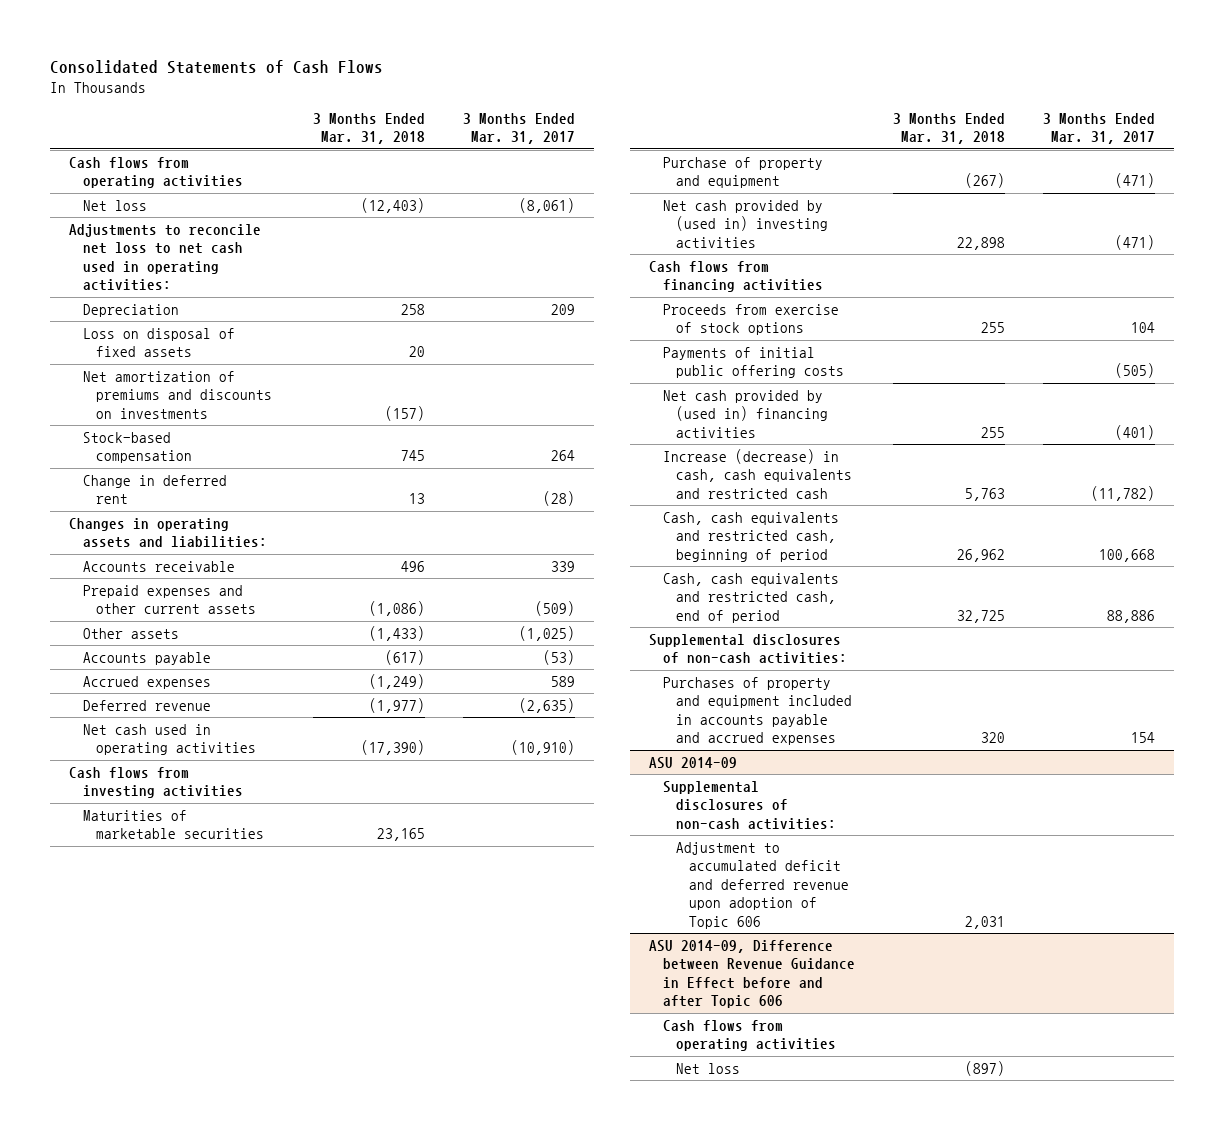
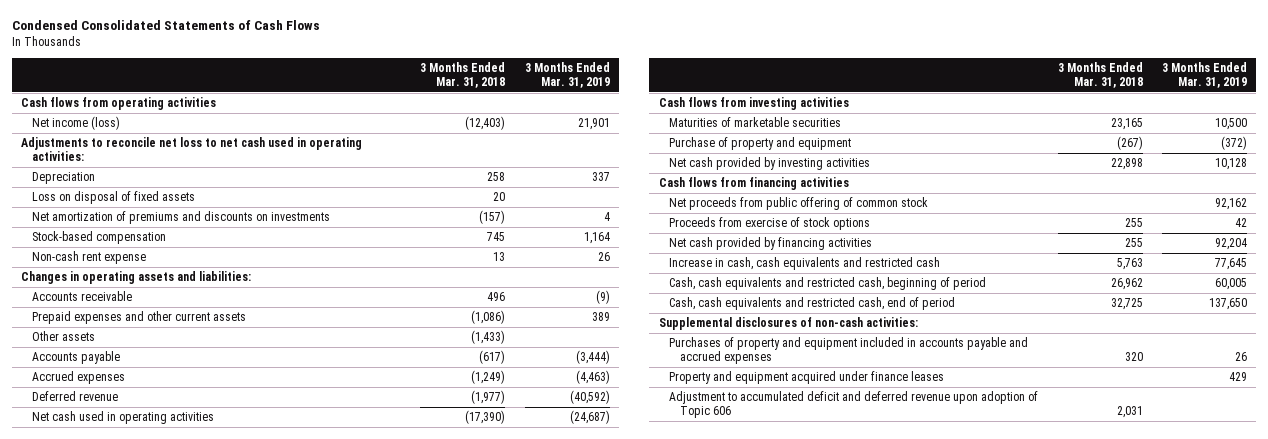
- Consolidated Statements of Cash Flows
+ Condensed Consolidated Statements of Cash Flows
- | 3 Months Ended Mar. 31, 2018 | 3 Months Ended Mar. 31, 2017
+ | 3 Months Ended Mar. 31, 2018 | 3 Months Ended Mar. 31, 2019
- Net loss | (12,403) | (8,061)
+ Net income (loss) | (12,403) | 21,901
- Change in deferred rent | 13 | (28)
+ Non-cash rent expense | 13 | 26
- Net cash provided by (used in) investing activities | 22,898 | (471)
+ Net cash provided by investing activities | 22,898 | 10,128
+ Net proceeds from public offering of common stock | | 92,162
- Payments of initial public offering costs | | (505)
- Net cash provided by (used in) financing activities | 255 | (401)
- Increase (decrease) in cash, cash equivalents and restricted cash | 5,763 | (11,782)
+ Net cash provided by financing activities | 255 | 92,204
+ Increase in cash, cash equivalents and restricted cash | 5,763 | 77,645
- ASU 2014-09
- Supplemental disclosures of non-cash activities:
+ Property and equipment acquired under finance leases | | 429
- ASU 2014-09, Difference between Revenue Guidance in Effect before and after Topic 606
- Cash flows from operating activities
- Net loss | (897) |

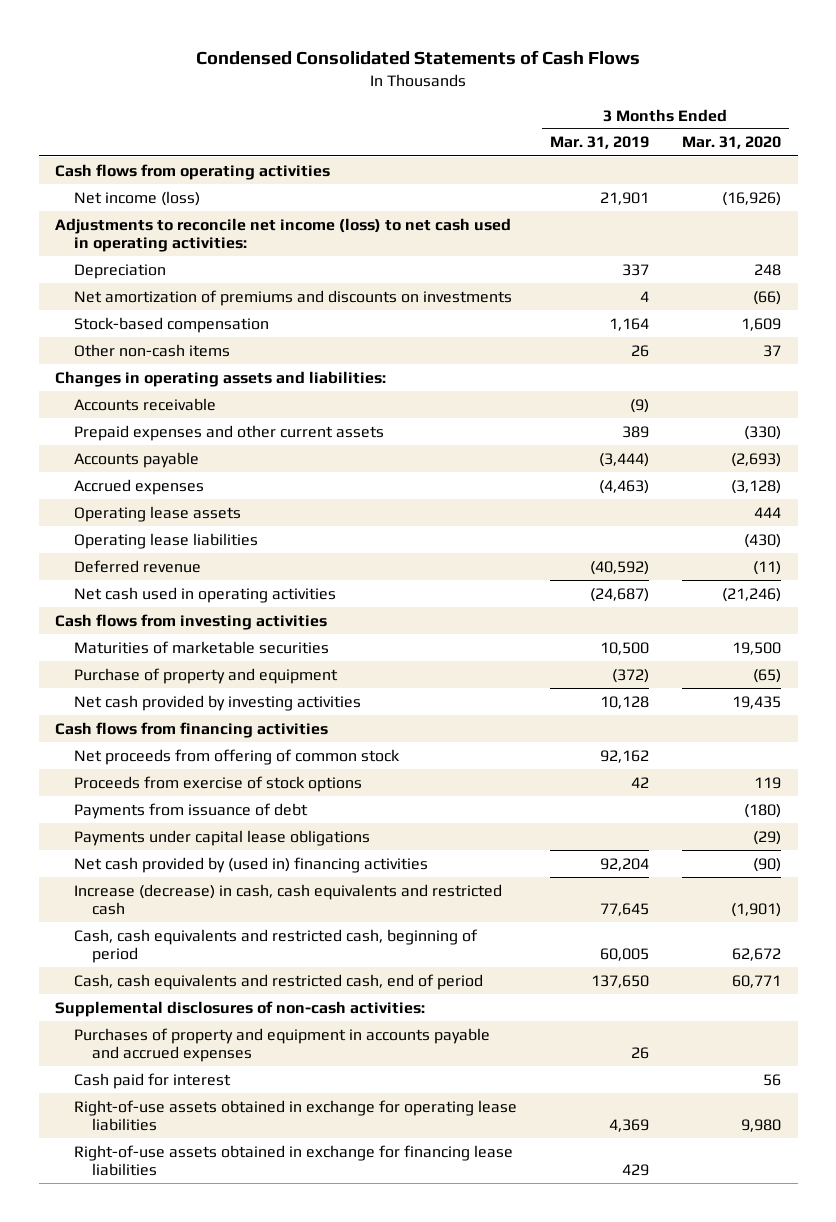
- | 3 Months Ended Mar. 31, 2018 | 3 Months Ended Mar. 31, 2019
+ | 3 Months Ended Mar. 31, 2019 | 3 Months Ended Mar. 31, 2020
- Adjustments to reconcile net loss to net cash used in operating activities:
+ Adjustments to reconcile net income (loss) to net cash used in operating activities:
- Loss on disposal of fixed assets | 20 |
- Non-cash rent expense | 13 | 26
+ Other non-cash items | 26 | 37
- Other assets | (1,433) |
+ Operating lease assets | | 444
+ Operating lease liabilities | | (430)
- Net proceeds from public offering of common stock | | 92,162
+ Net proceeds from offering of common stock | 92,162 |
- Net cash provided by financing activities | 255 | 92,204
- Increase in cash, cash equivalents and restricted cash | 5,763 | 77,645
+ Payments from issuance of debt | | (180)
+ Payments under capital lease obligations | | (29)
+ Net cash provided by (used in) financing activities | 92,204 | (90)
+ Increase (decrease) in cash, cash equivalents and restricted cash | 77,645 | (1,901)
- Purchases of property and equipment included in accounts payable and accrued expenses | 320 | 26
- Property and equipment acquired under finance leases | | 429
- Adjustment to accumulated deficit and deferred revenue upon adoption of Topic 606 | 2,031 |
+ Purchases of property and equipment in accounts payable and accrued expenses | 26 |
+ Cash paid for interest | | 56
+ Right-of-use assets obtained in exchange for operating lease liabilities | 4,369 | 9,980
+ Right-of-use assets obtained in exchange for financing lease liabilities | 429 |

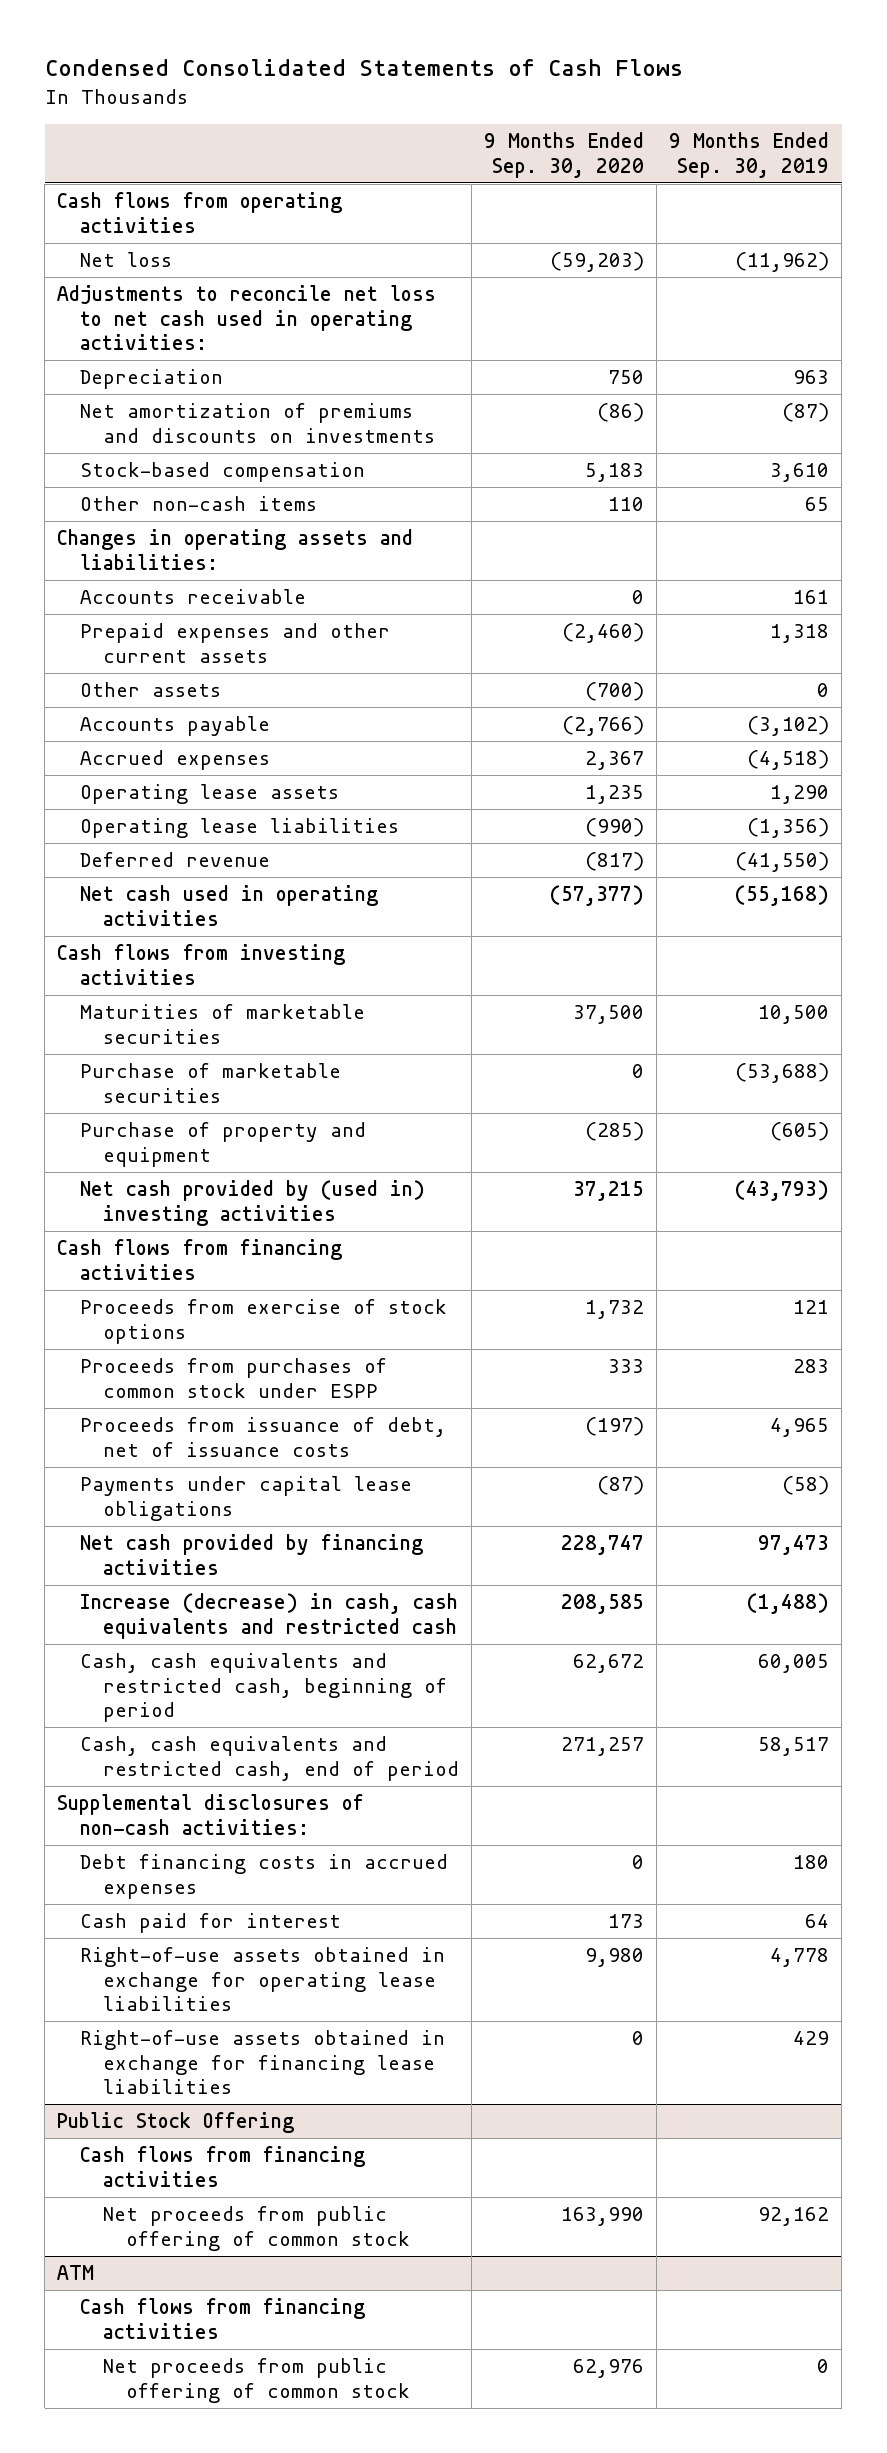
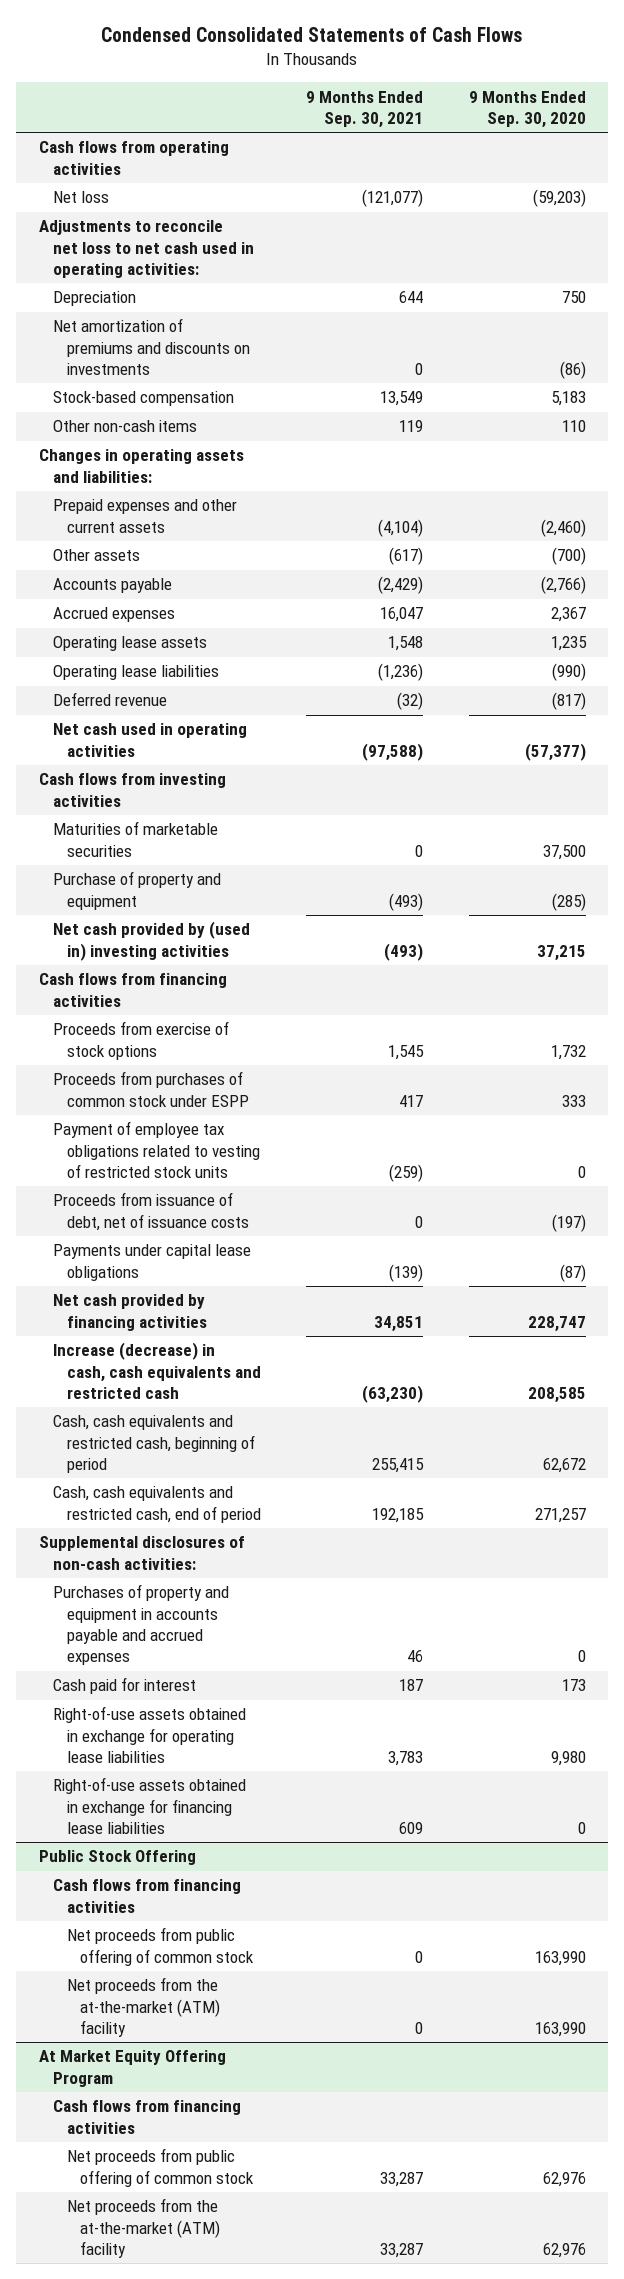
- | 9 Months Ended Sep. 30, 2020 | 9 Months Ended Sep. 30, 2019
+ | 9 Months Ended Sep. 30, 2021 | 9 Months Ended Sep. 30, 2020
- Accounts receivable | 0 | 161
- Purchase of marketable securities | 0 | (53,688)
+ Payment of employee tax obligations related to vesting of restricted stock units | (259) | 0
- Debt financing costs in accrued expenses | 0 | 180
+ Purchases of property and equipment in accounts payable and accrued expenses | 46 | 0
- ATM
@ Public Stock Offering
+ Net proceeds from the at-the-market (ATM) facility | 0 | 163,990
+ At Market Equity Offering Program
+ Net proceeds from the at-the-market (ATM) facility | 33,287 | 62,976

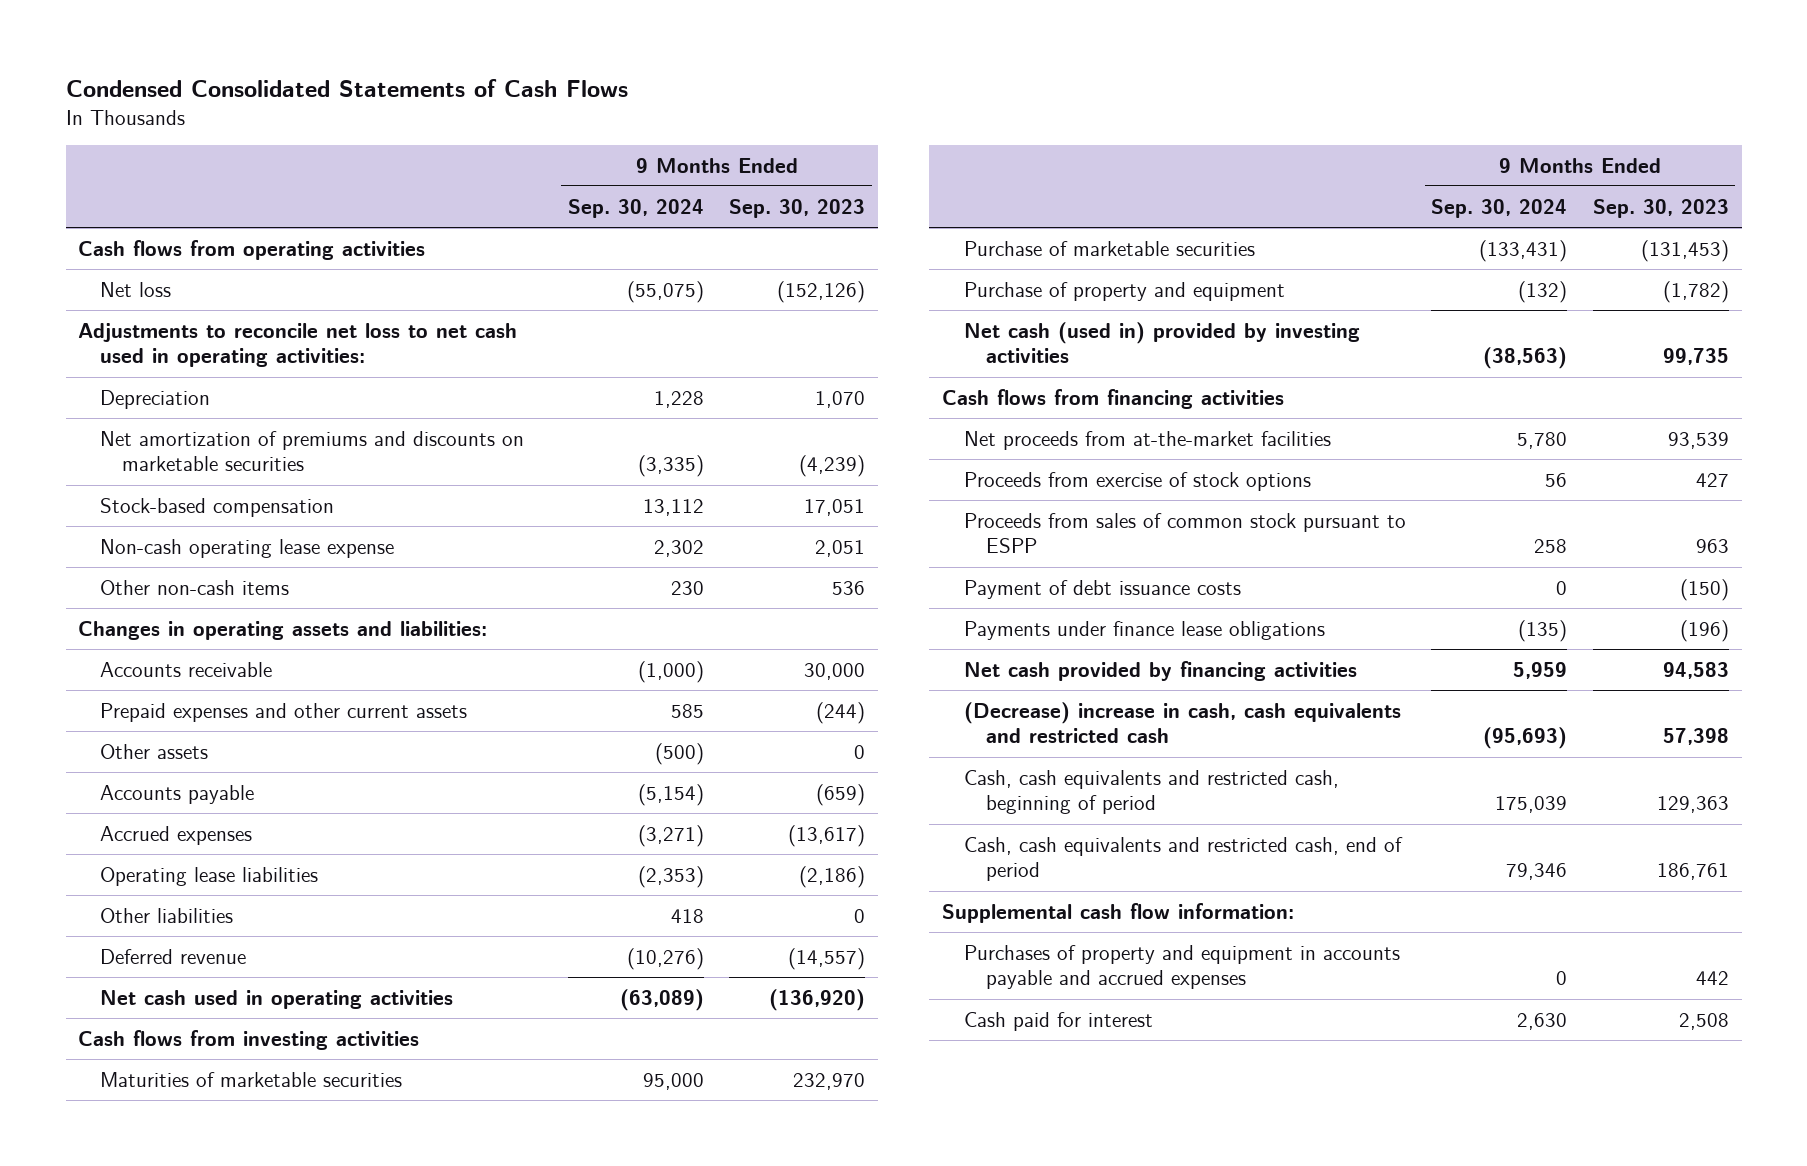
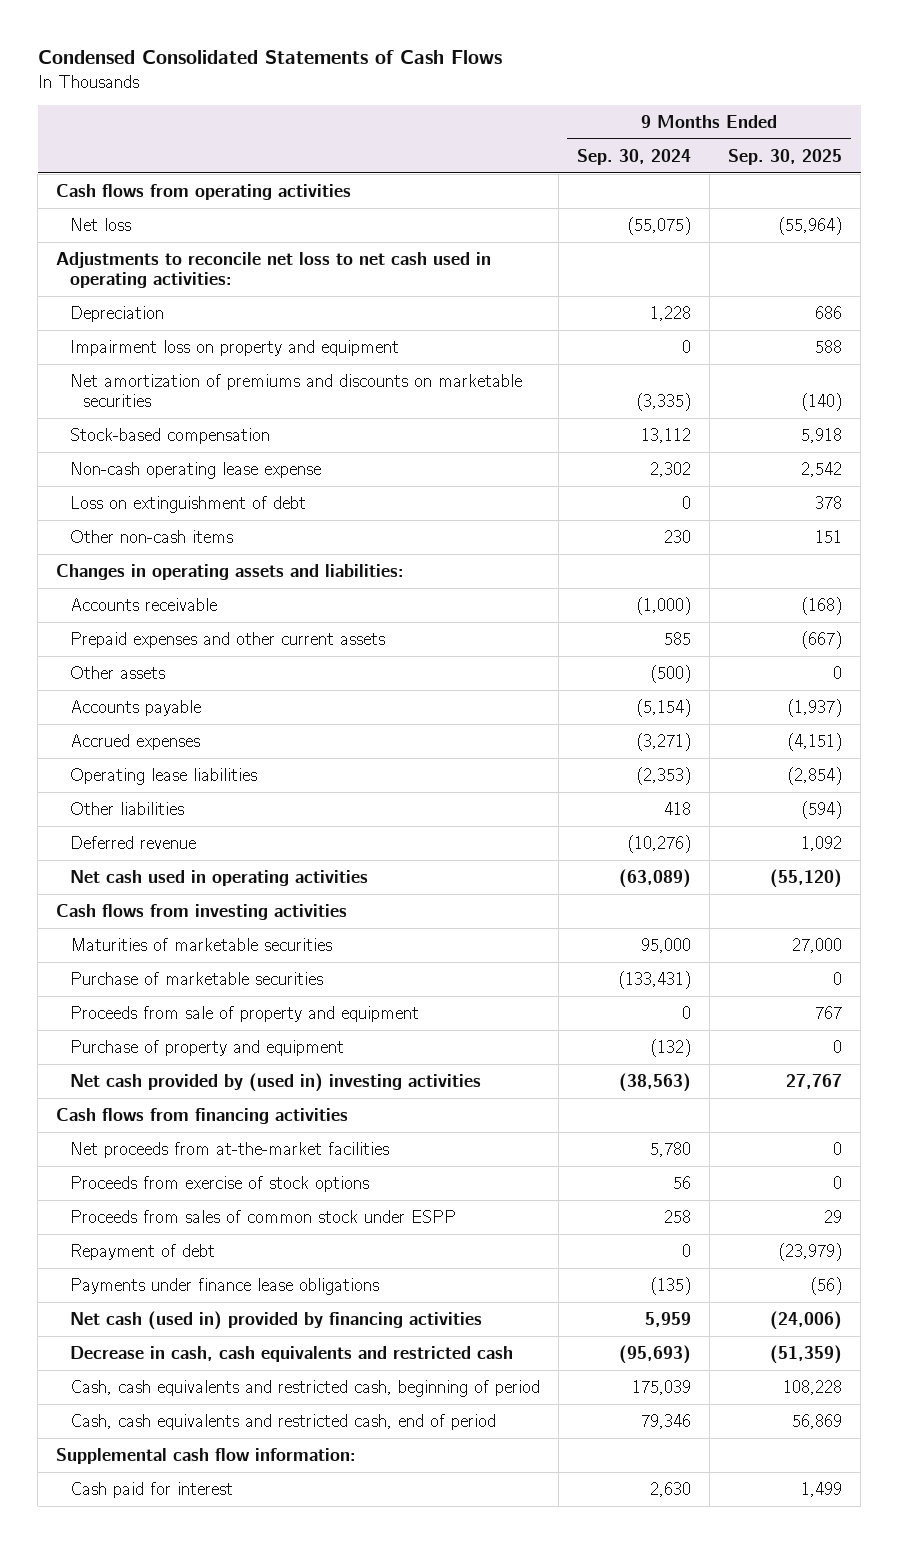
- | 9 Months Ended Sep. 30, 2024 | 9 Months Ended Sep. 30, 2023
+ | 9 Months Ended Sep. 30, 2024 | 9 Months Ended Sep. 30, 2025
+ Impairment loss on property and equipment | 0 | 588
+ Loss on extinguishment of debt | 0 | 378
+ Proceeds from sale of property and equipment | 0 | 767
- Net cash (used in) provided by investing activities | (38,563) | 99,735
+ Net cash provided by (used in) investing activities | (38,563) | 27,767
- Proceeds from sales of common stock pursuant to ESPP | 258 | 963
- Payment of debt issuance costs | 0 | (150)
+ Proceeds from sales of common stock under ESPP | 258 | 29
+ Repayment of debt | 0 | (23,979)
- Net cash provided by financing activities | 5,959 | 94,583
- (Decrease) increase in cash, cash equivalents and restricted cash | (95,693) | 57,398
+ Net cash (used in) provided by financing activities | 5,959 | (24,006)
+ Decrease in cash, cash equivalents and restricted cash | (95,693) | (51,359)
- Purchases of property and equipment in accounts payable and accrued expenses | 0 | 442

